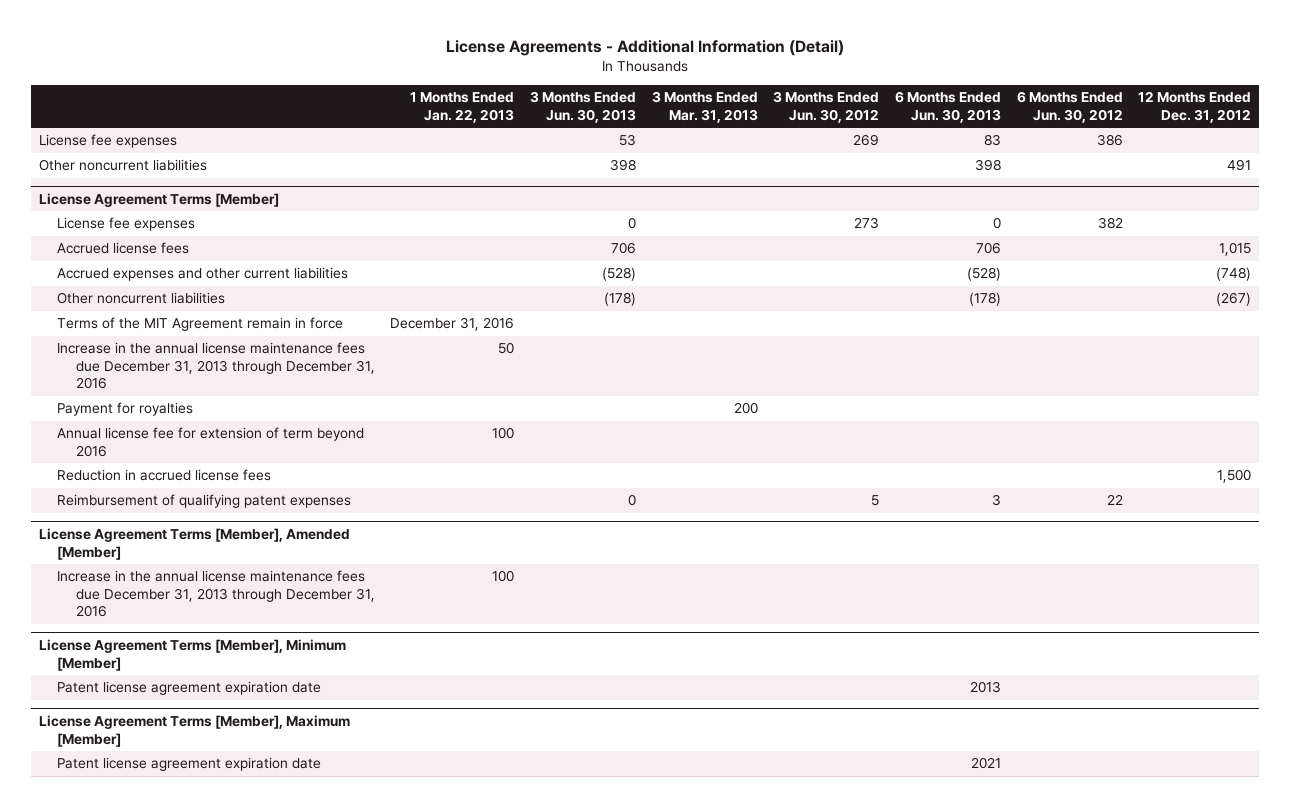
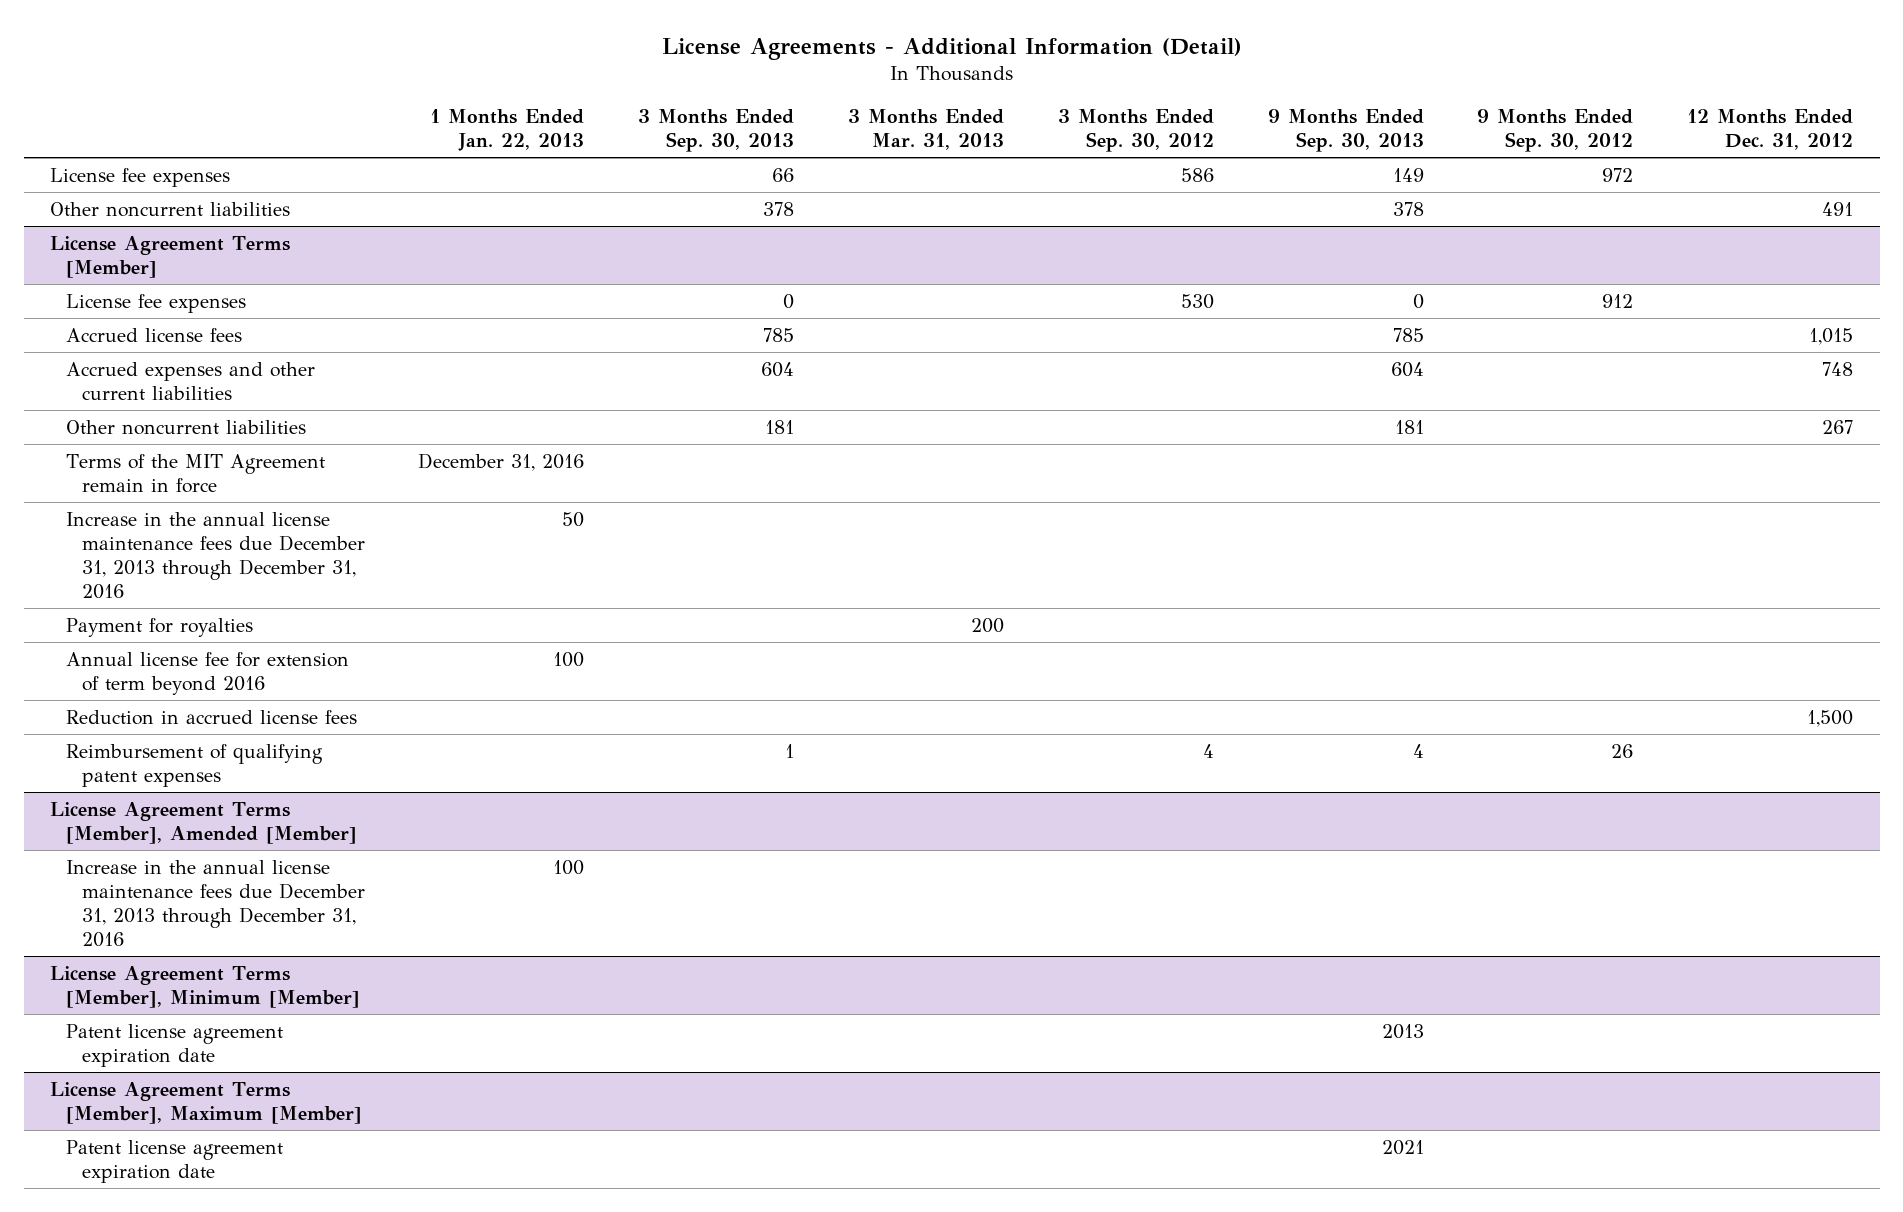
- | 1 Months Ended Jan. 22, 2013 | 3 Months Ended Jun. 30, 2013 | 3 Months Ended Mar. 31, 2013 | 3 Months Ended Jun. 30, 2012 | 6 Months Ended Jun. 30, 2013 | 6 Months Ended Jun. 30, 2012 | 12 Months Ended Dec. 31, 2012
+ | 1 Months Ended Jan. 22, 2013 | 3 Months Ended Sep. 30, 2013 | 3 Months Ended Mar. 31, 2013 | 3 Months Ended Sep. 30, 2012 | 9 Months Ended Sep. 30, 2013 | 9 Months Ended Sep. 30, 2012 | 12 Months Ended Dec. 31, 2012
@ License Agreement Terms [Member]
- Accrued expenses and other current liabilities | | (528) | | | (528) | | (748)
- Other noncurrent liabilities | | (178) | | | (178) | | (267)
+ Accrued expenses and other current liabilities | | 604 | | | 604 | | 748
+ Other noncurrent liabilities | | 181 | | | 181 | | 267

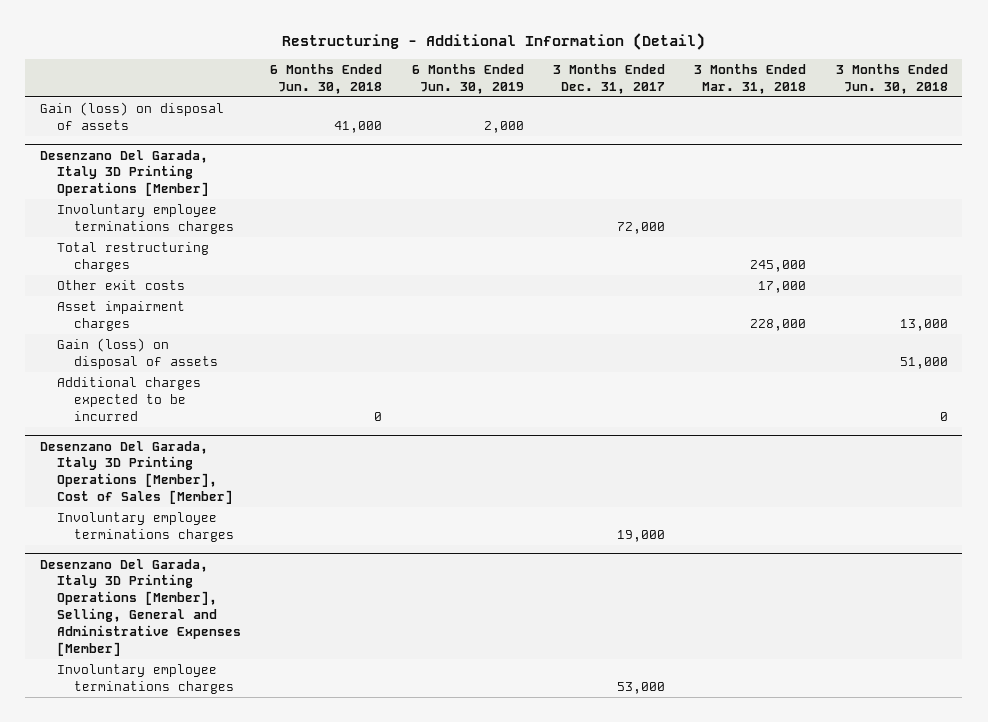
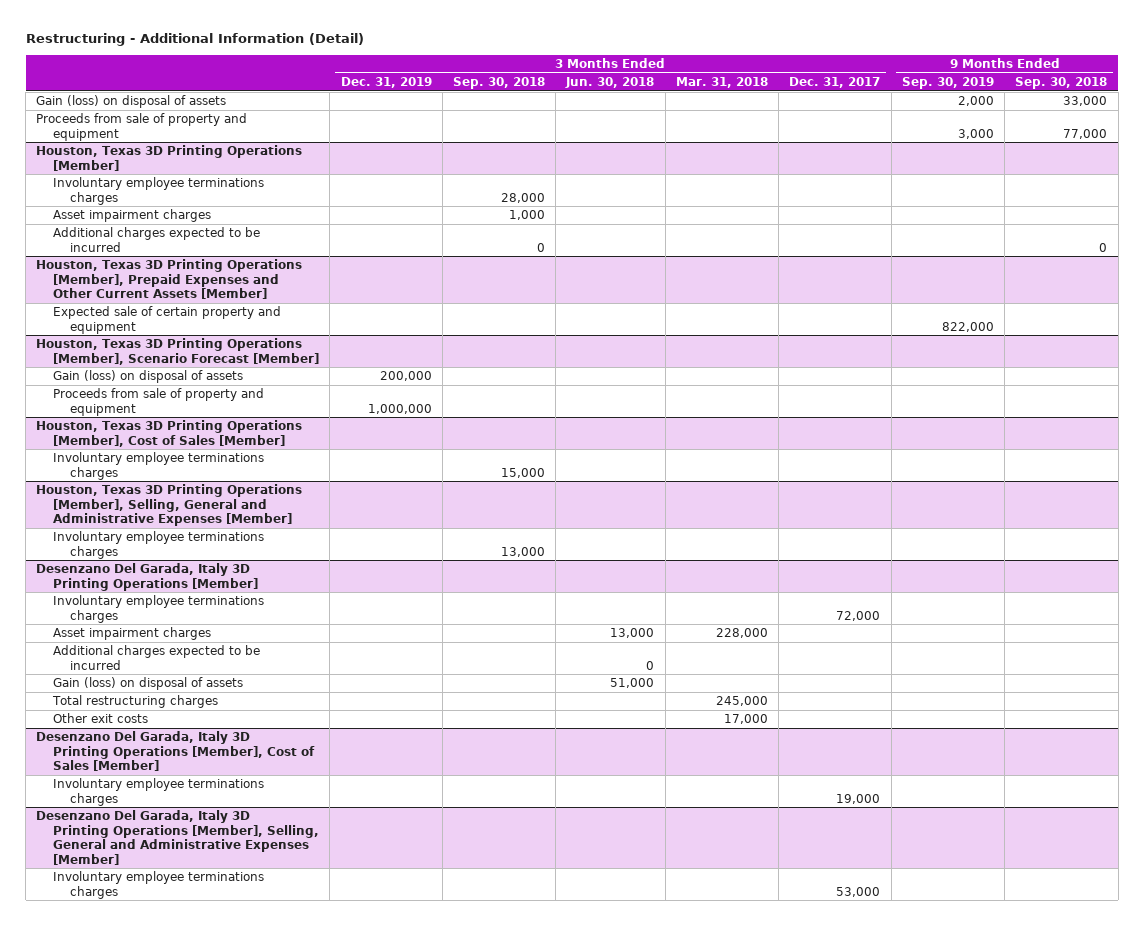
- | 6 Months Ended Jun. 30, 2018 | 6 Months Ended Jun. 30, 2019 | 3 Months Ended Dec. 31, 2017 | 3 Months Ended Mar. 31, 2018 | 3 Months Ended Jun. 30, 2018
+ | 3 Months Ended Dec. 31, 2019 | 3 Months Ended Sep. 30, 2018 | 3 Months Ended Jun. 30, 2018 | 3 Months Ended Mar. 31, 2018 | 3 Months Ended Dec. 31, 2017 | 9 Months Ended Sep. 30, 2019 | 9 Months Ended Sep. 30, 2018
+ Proceeds from sale of property and equipment | | | | | | 3,000 | 77,000
+ Houston, Texas 3D Printing Operations [Member]
+ Involuntary employee terminations charges | | 28,000 | | | | |
+ Asset impairment charges | | 1,000 | | | | |
+ Additional charges expected to be incurred | | 0 | | | | | 0
+ Houston, Texas 3D Printing Operations [Member], Prepaid Expenses and Other Current Assets [Member]
+ Expected sale of certain property and equipment | | | | | | 822,000 |
+ Houston, Texas 3D Printing Operations [Member], Scenario Forecast [Member]
+ Gain (loss) on disposal of assets | 200,000 | | | | | |
+ Proceeds from sale of property and equipment | 1,000,000 | | | | | |
+ Houston, Texas 3D Printing Operations [Member], Cost of Sales [Member]
+ Involuntary employee terminations charges | | 15,000 | | | | |
+ Houston, Texas 3D Printing Operations [Member], Selling, General and Administrative Expenses [Member]
+ Involuntary employee terminations charges | | 13,000 | | | | |
@ Desenzano Del Garada, Italy 3D Printing Operations [Member]
moved down: Gain (loss) on disposal of assets | | | 51,000 | | | |
moved down: Total restructuring charges | | | | 245,000 | | |
moved down: Other exit costs | | | | 17,000 | | |

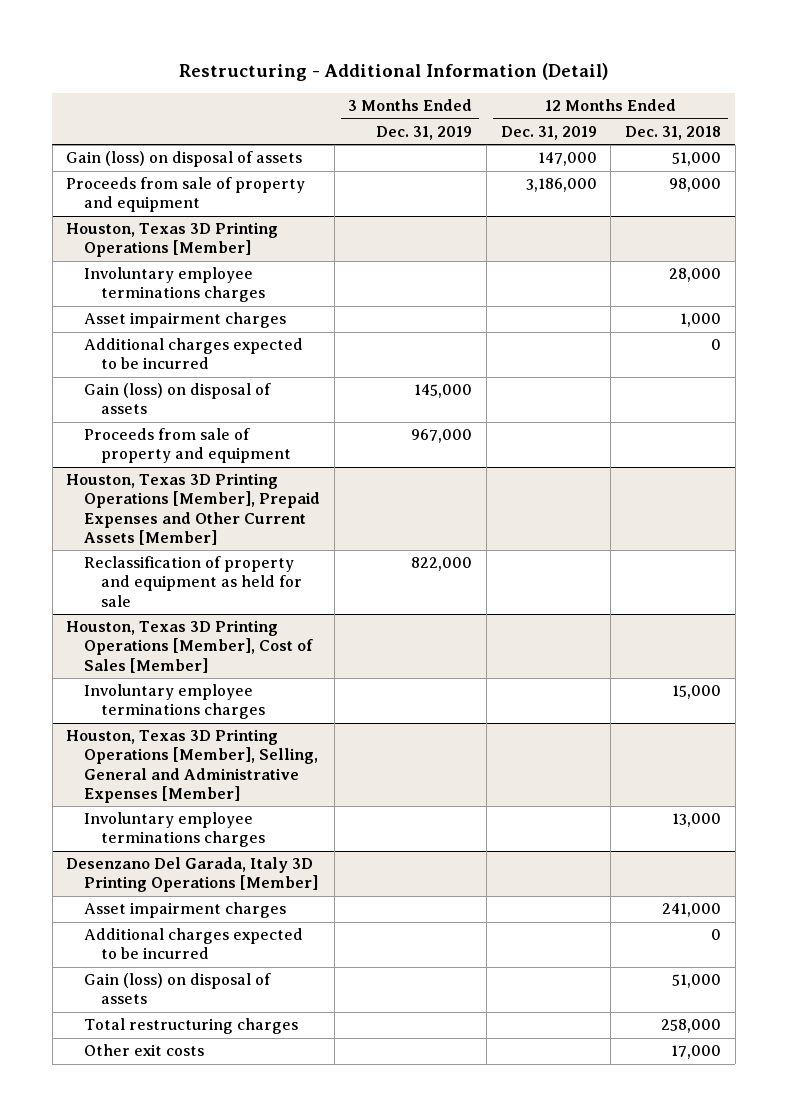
- | 3 Months Ended Dec. 31, 2019 | 3 Months Ended Sep. 30, 2018 | 3 Months Ended Jun. 30, 2018 | 3 Months Ended Mar. 31, 2018 | 3 Months Ended Dec. 31, 2017 | 9 Months Ended Sep. 30, 2019 | 9 Months Ended Sep. 30, 2018
+ | 3 Months Ended Dec. 31, 2019 | 12 Months Ended Dec. 31, 2019 | 12 Months Ended Dec. 31, 2018
@ Houston, Texas 3D Printing Operations [Member]
+ Gain (loss) on disposal of assets | 145,000 | |
+ Proceeds from sale of property and equipment | 967,000 | |
@ Houston, Texas 3D Printing Operations [Member], Prepaid Expenses and Other Current Assets [Member]
- Expected sale of certain property and equipment | | | | | | 822,000 |
- Houston, Texas 3D Printing Operations [Member], Scenario Forecast [Member]
- Gain (loss) on disposal of assets | 200,000 | | | | | |
- Proceeds from sale of property and equipment | 1,000,000 | | | | | |
@ Houston, Texas 3D Printing Operations [Member], Prepaid Expenses and Other Current Assets [Member]
+ Reclassification of property and equipment as held for sale | 822,000 | |
@ Desenzano Del Garada, Italy 3D Printing Operations [Member]
- Involuntary employee terminations charges | | | | | 72,000 | |
- Desenzano Del Garada, Italy 3D Printing Operations [Member], Cost of Sales [Member]
- Involuntary employee terminations charges | | | | | 19,000 | |
- Desenzano Del Garada, Italy 3D Printing Operations [Member], Selling, General and Administrative Expenses [Member]
- Involuntary employee terminations charges | | | | | 53,000 | |

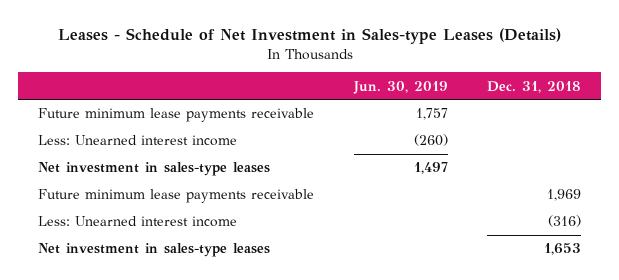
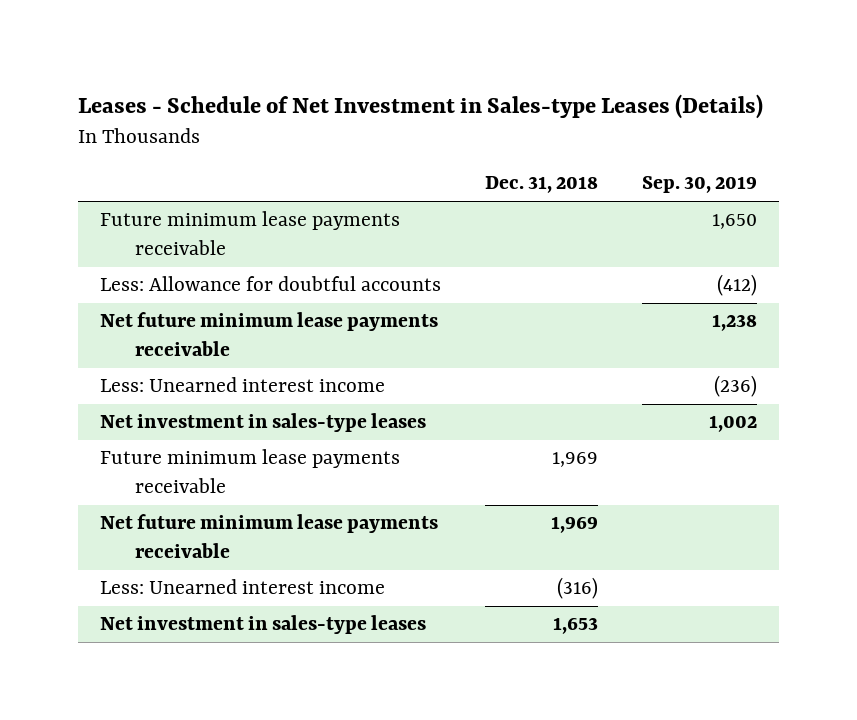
- | Jun. 30, 2019 | Dec. 31, 2018
+ | Dec. 31, 2018 | Sep. 30, 2019
+ Less: Allowance for doubtful accounts | | (412)
+ Net future minimum lease payments receivable | | 1,238
+ Net future minimum lease payments receivable | 1,969 |

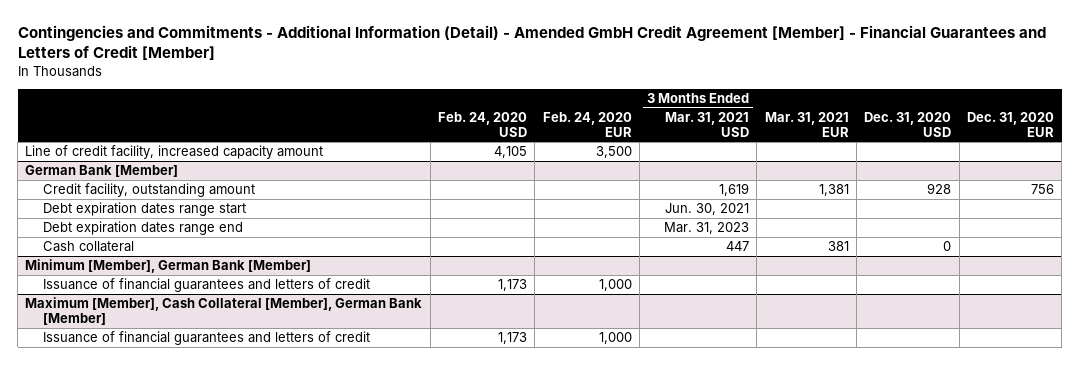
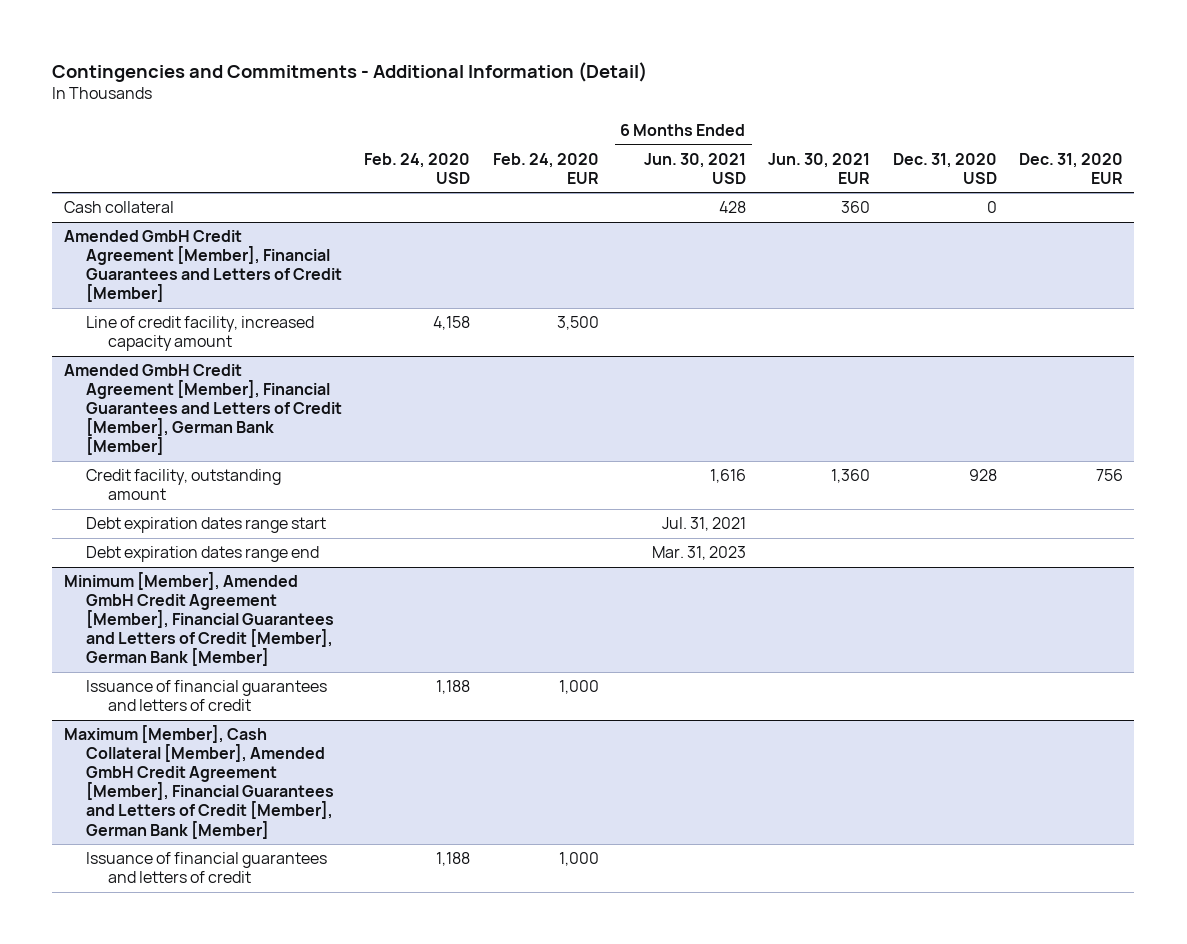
- Contingencies and Commitments - Additional Information (Detail) - Amended GmbH Credit Agreement [Member] - Financial Guarantees and Letters of Credit [Member]
+ Contingencies and Commitments - Additional Information (Detail)
- | Feb. 24, 2020 USD | Feb. 24, 2020 EUR | 3 Months Ended Mar. 31, 2021 USD | Mar. 31, 2021 EUR | Dec. 31, 2020 USD | Dec. 31, 2020 EUR
+ | Feb. 24, 2020 USD | Feb. 24, 2020 EUR | 6 Months Ended Jun. 30, 2021 USD | Jun. 30, 2021 EUR | Dec. 31, 2020 USD | Dec. 31, 2020 EUR
- Line of credit facility, increased capacity amount | 4,105 | 3,500 | | | |
- German Bank [Member]
+ Cash collateral | | | 428 | 360 | 0 |
+ Amended GmbH Credit Agreement [Member], Financial Guarantees and Letters of Credit [Member]
+ Line of credit facility, increased capacity amount | 4,158 | 3,500 | | | |
+ Amended GmbH Credit Agreement [Member], Financial Guarantees and Letters of Credit [Member], German Bank [Member]
- Cash collateral | | | 447 | 381 | 0 |
- Minimum [Member], German Bank [Member]
- Issuance of financial guarantees and letters of credit | 1,173 | 1,000 | | | |
- Maximum [Member], Cash Collateral [Member], German Bank [Member]
- Issuance of financial guarantees and letters of credit | 1,173 | 1,000 | | | |
+ Minimum [Member], Amended GmbH Credit Agreement [Member], Financial Guarantees and Letters of Credit [Member], German Bank [Member]
+ Issuance of financial guarantees and letters of credit | 1,188 | 1,000 | | | |
+ Maximum [Member], Cash Collateral [Member], Amended GmbH Credit Agreement [Member], Financial Guarantees and Letters of Credit [Member], German Bank [Member]
+ Issuance of financial guarantees and letters of credit | 1,188 | 1,000 | | | |

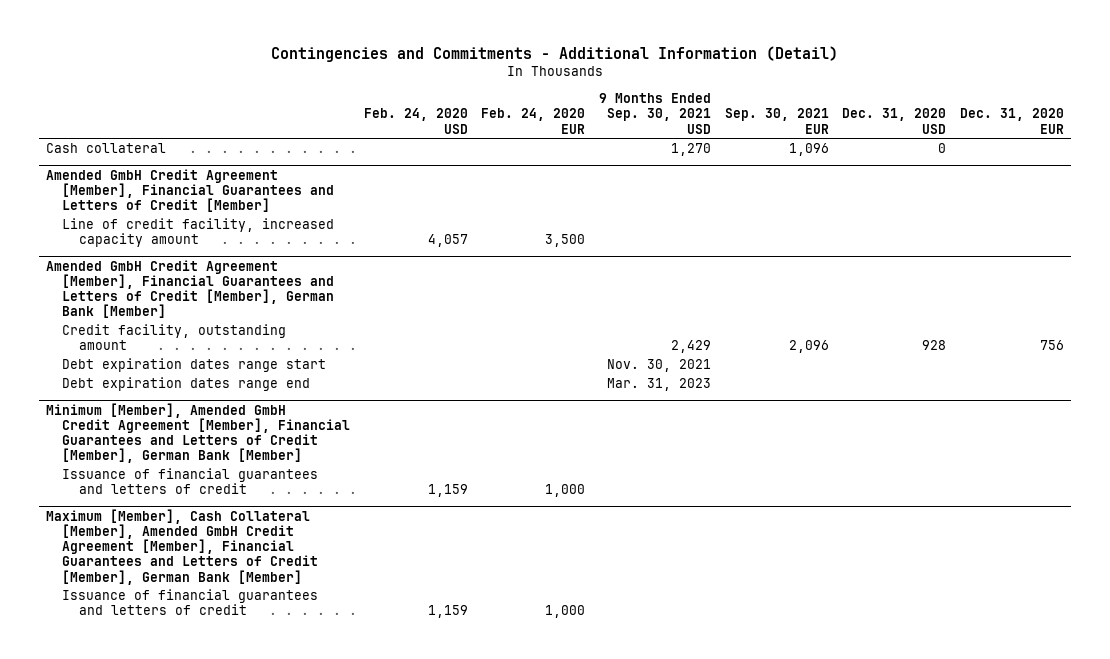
- | Feb. 24, 2020 USD | Feb. 24, 2020 EUR | 6 Months Ended Jun. 30, 2021 USD | Jun. 30, 2021 EUR | Dec. 31, 2020 USD | Dec. 31, 2020 EUR
+ | Feb. 24, 2020 USD | Feb. 24, 2020 EUR | 9 Months Ended Sep. 30, 2021 USD | Sep. 30, 2021 EUR | Dec. 31, 2020 USD | Dec. 31, 2020 EUR
@ Amended GmbH Credit Agreement [Member], Financial Guarantees and Letters of Credit [Member]
- Line of credit facility, increased capacity amount | 4,158 | 3,500 | | | |
+ Line of credit facility, increased capacity amount | 4,057 | 3,500 | | | |
@ Minimum [Member], Amended GmbH Credit Agreement [Member], Financial Guarantees and Letters of Credit [Member], German Bank [Member]
- Issuance of financial guarantees and letters of credit | 1,188 | 1,000 | | | |
+ Issuance of financial guarantees and letters of credit | 1,159 | 1,000 | | | |
@ Maximum [Member], Cash Collateral [Member], Amended GmbH Credit Agreement [Member], Financial Guarantees and Letters of Credit [Member], German Bank [Member]
- Issuance of financial guarantees and letters of credit | 1,188 | 1,000 | | | |
+ Issuance of financial guarantees and letters of credit | 1,159 | 1,000 | | | |

